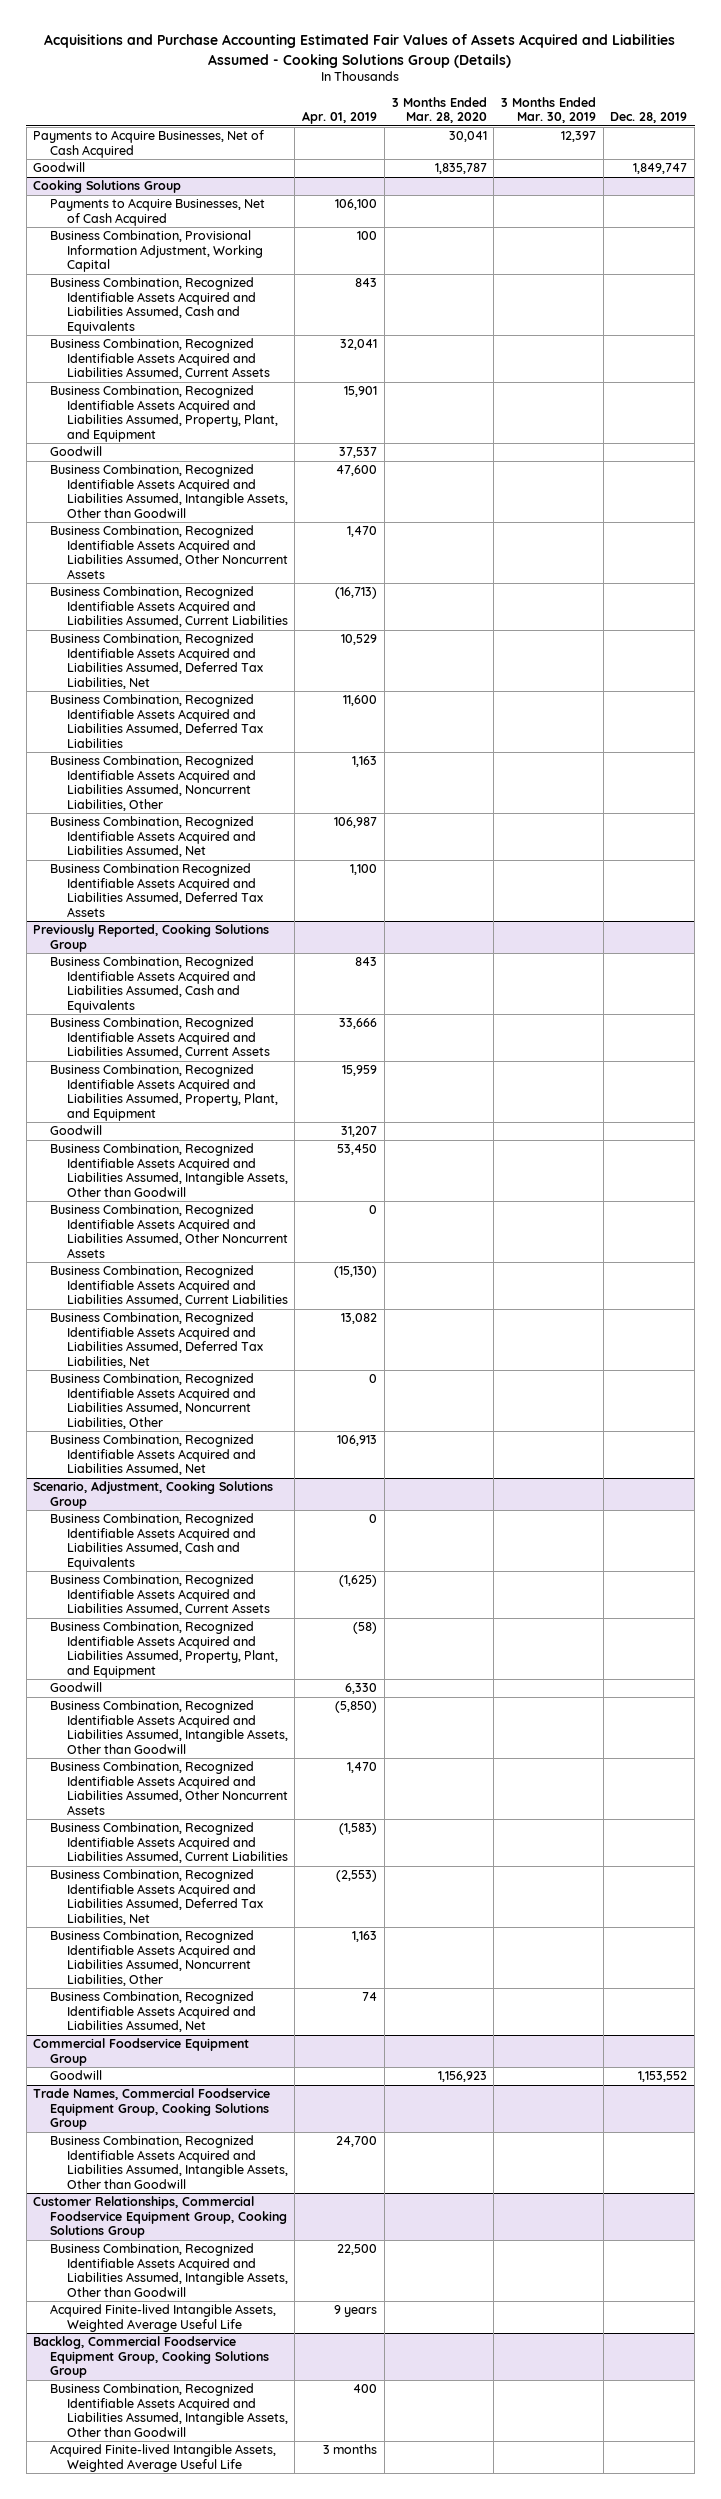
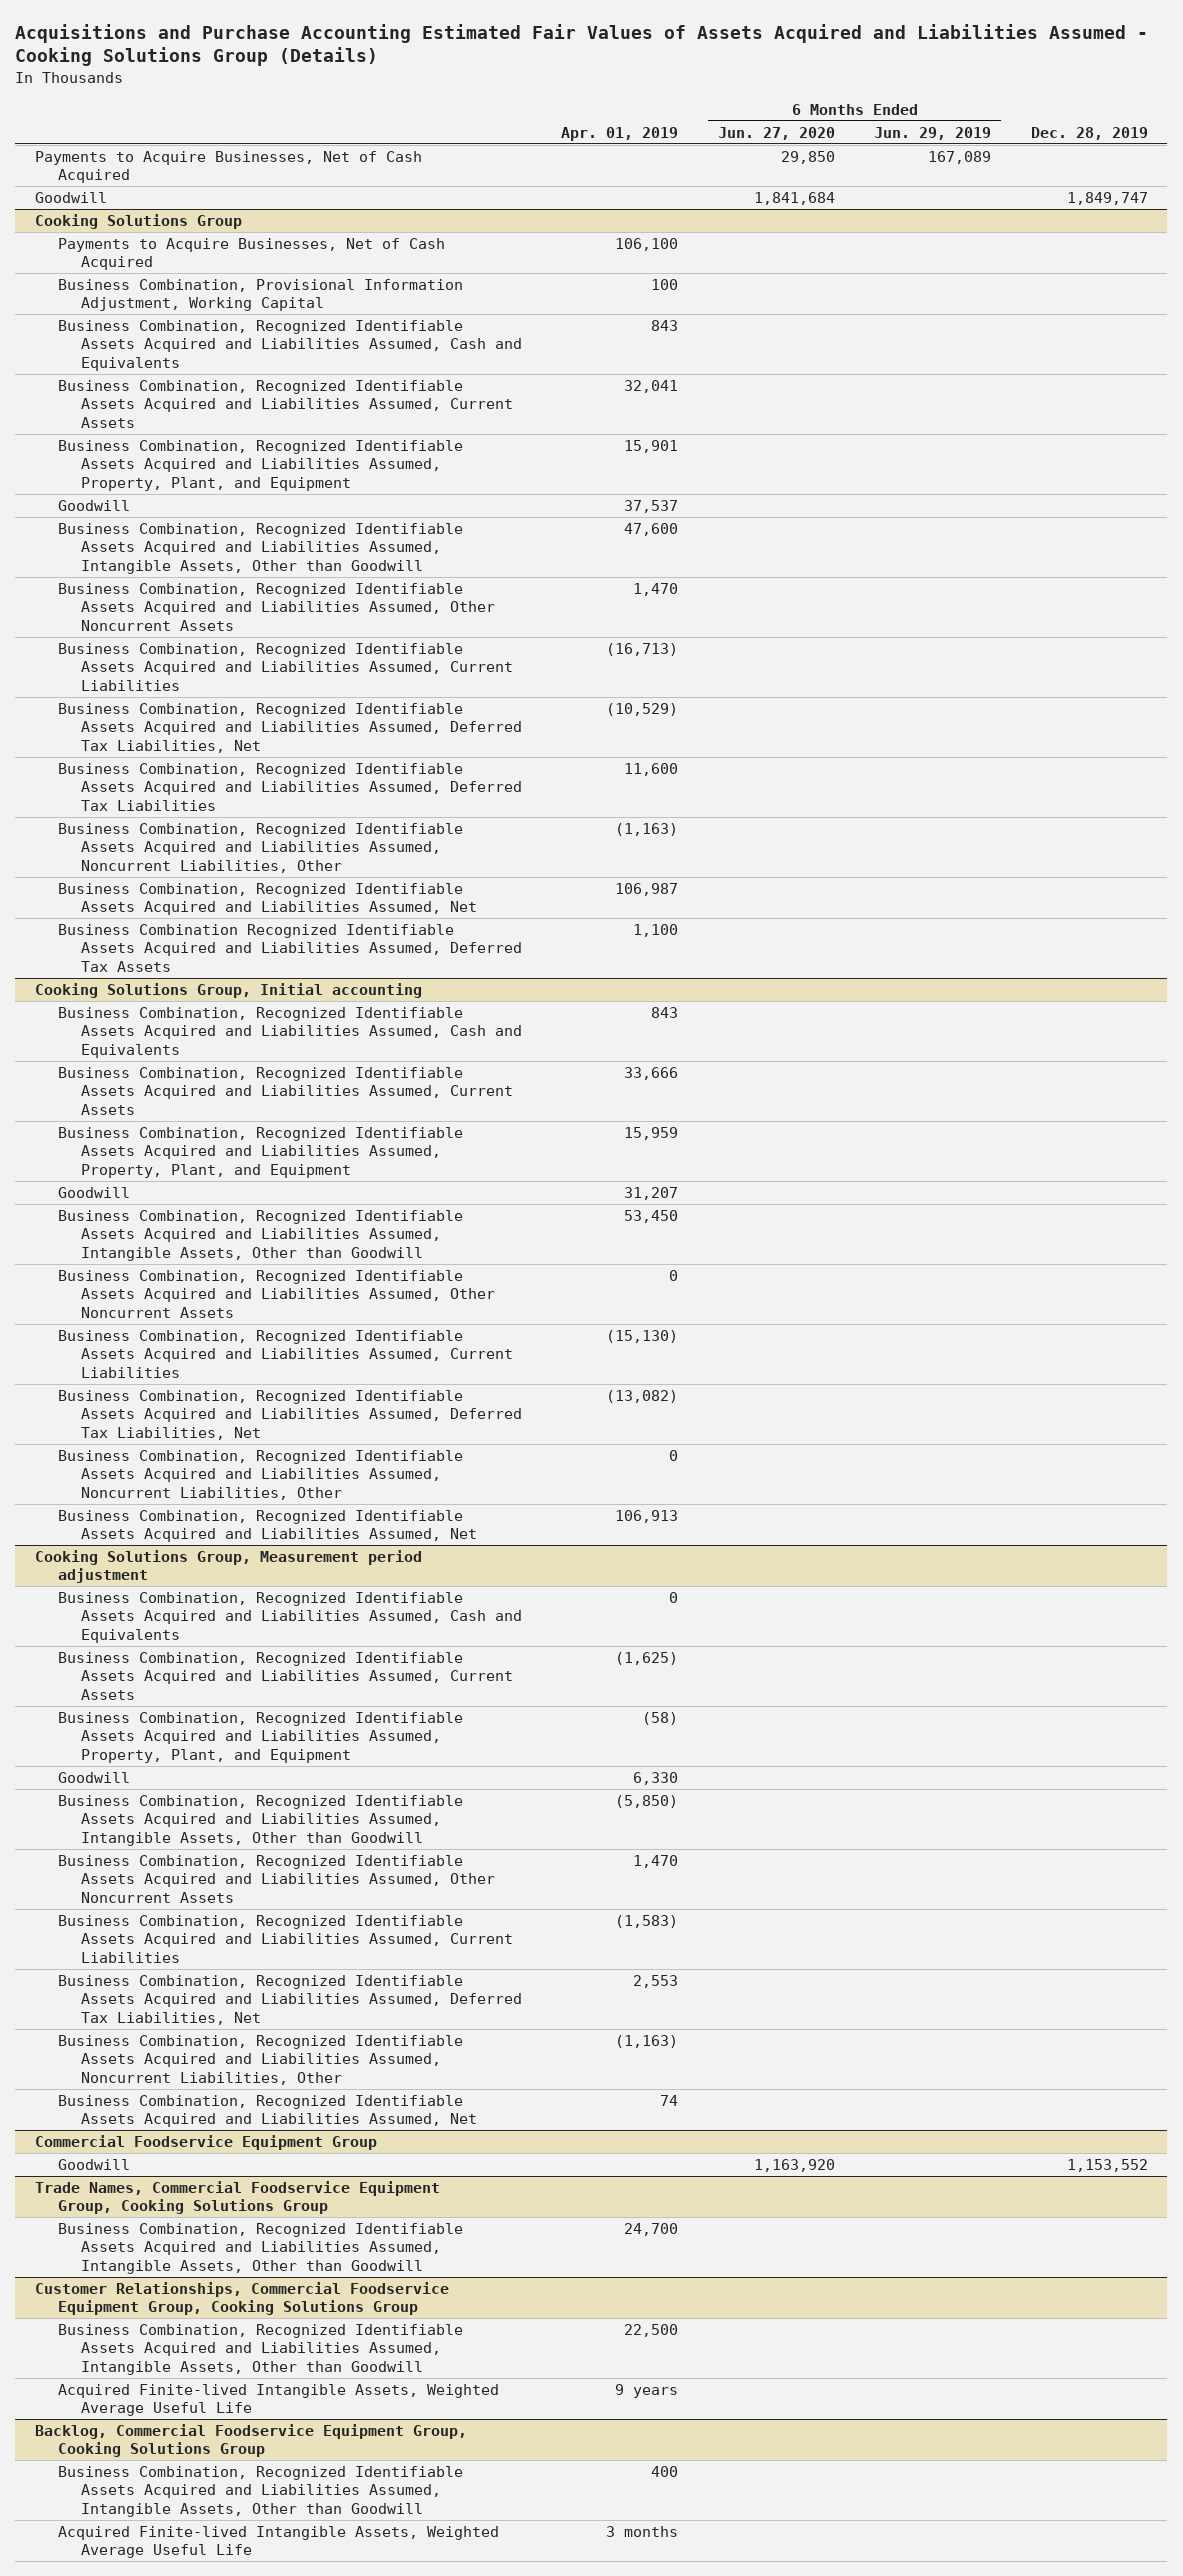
- | Apr. 01, 2019 | 3 Months Ended Mar. 28, 2020 | 3 Months Ended Mar. 30, 2019 | Dec. 28, 2019
+ | Apr. 01, 2019 | 6 Months Ended Jun. 27, 2020 | 6 Months Ended Jun. 29, 2019 | Dec. 28, 2019
@ Cooking Solutions Group
- Business Combination, Recognized Identifiable Assets Acquired and Liabilities Assumed, Deferred Tax Liabilities, Net | 10,529 | | |
+ Business Combination, Recognized Identifiable Assets Acquired and Liabilities Assumed, Deferred Tax Liabilities, Net | (10,529) | | |
- Business Combination, Recognized Identifiable Assets Acquired and Liabilities Assumed, Noncurrent Liabilities, Other | 1,163 | | |
+ Business Combination, Recognized Identifiable Assets Acquired and Liabilities Assumed, Noncurrent Liabilities, Other | (1,163) | | |
- Previously Reported, Cooking Solutions Group
+ Cooking Solutions Group, Initial accounting
- Business Combination, Recognized Identifiable Assets Acquired and Liabilities Assumed, Deferred Tax Liabilities, Net | 13,082 | | |
+ Business Combination, Recognized Identifiable Assets Acquired and Liabilities Assumed, Deferred Tax Liabilities, Net | (13,082) | | |
- Scenario, Adjustment, Cooking Solutions Group
+ Cooking Solutions Group, Measurement period adjustment
- Business Combination, Recognized Identifiable Assets Acquired and Liabilities Assumed, Deferred Tax Liabilities, Net | (2,553) | | |
- Business Combination, Recognized Identifiable Assets Acquired and Liabilities Assumed, Noncurrent Liabilities, Other | 1,163 | | |
+ Business Combination, Recognized Identifiable Assets Acquired and Liabilities Assumed, Deferred Tax Liabilities, Net | 2,553 | | |
+ Business Combination, Recognized Identifiable Assets Acquired and Liabilities Assumed, Noncurrent Liabilities, Other | (1,163) | | |

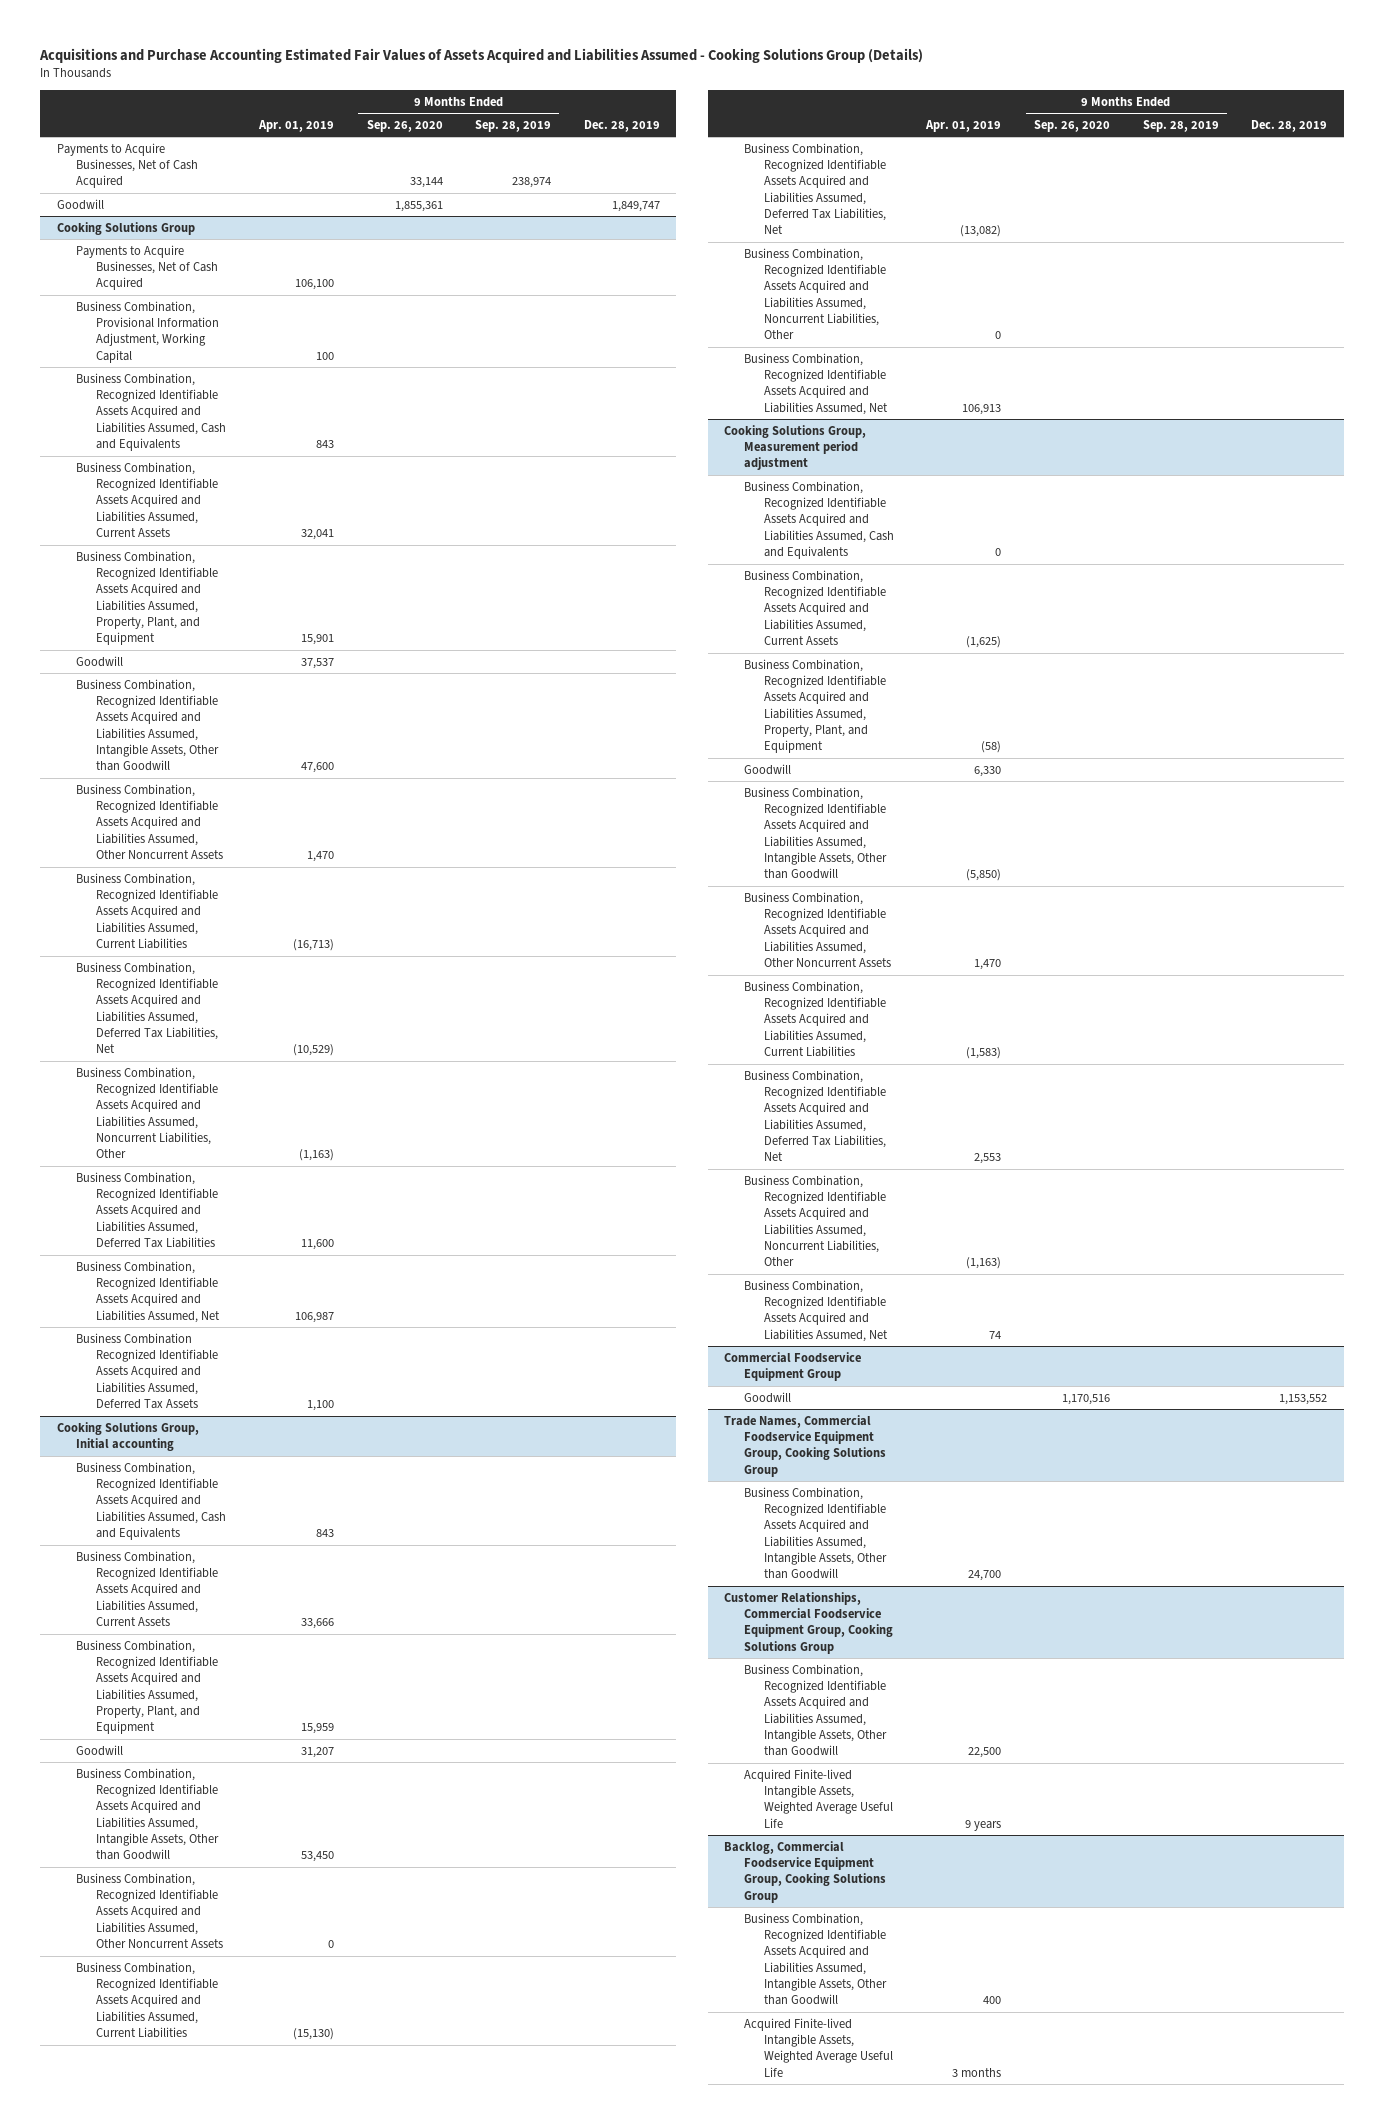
- | Apr. 01, 2019 | 6 Months Ended Jun. 27, 2020 | 6 Months Ended Jun. 29, 2019 | Dec. 28, 2019
+ | Apr. 01, 2019 | 9 Months Ended Sep. 26, 2020 | 9 Months Ended Sep. 28, 2019 | Dec. 28, 2019
@ Cooking Solutions Group
moved down: Business Combination, Recognized Identifiable Assets Acquired and Liabilities Assumed, Deferred Tax Liabilities | 11,600 | | |

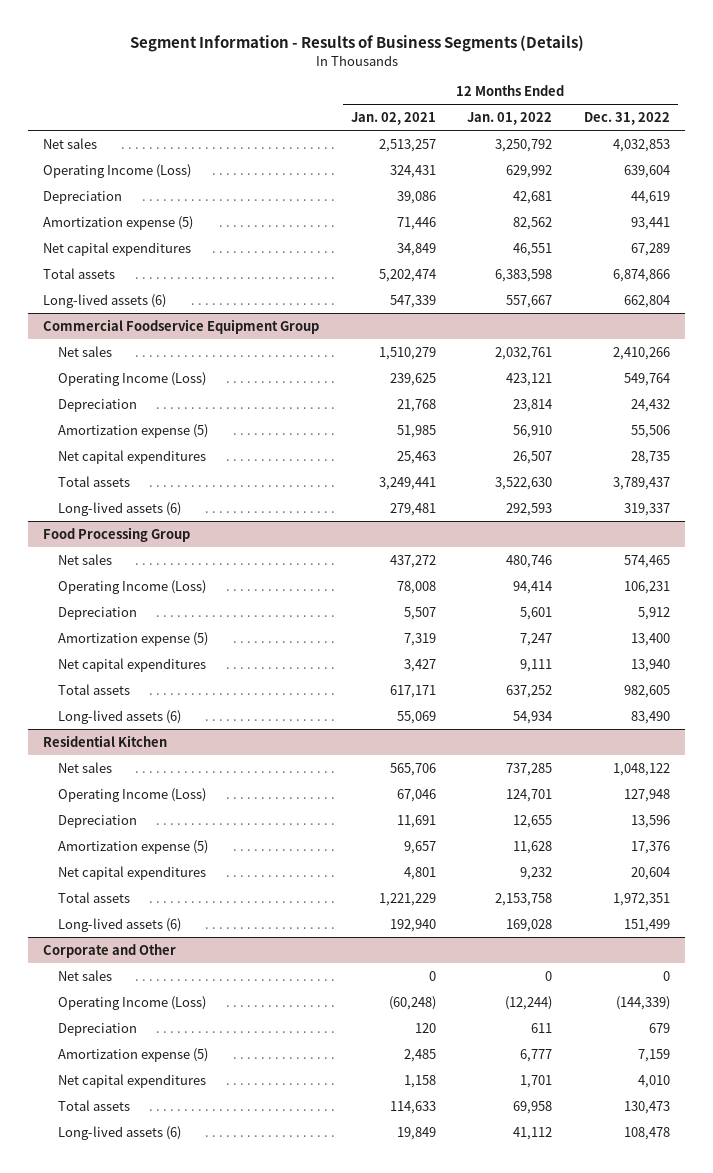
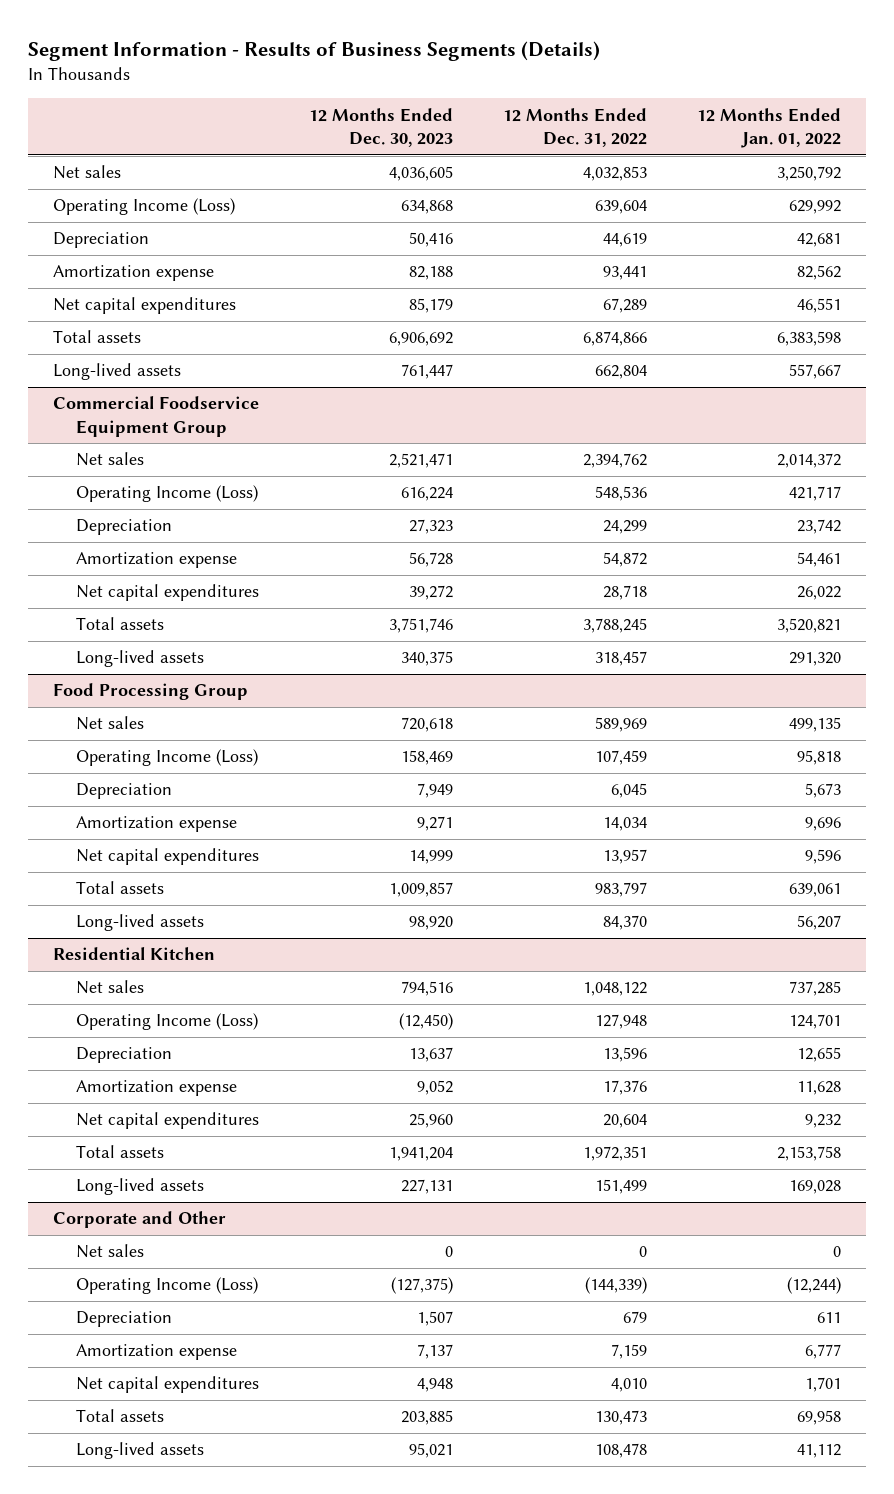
- | 12 Months Ended Jan. 02, 2021 | 12 Months Ended Jan. 01, 2022 | 12 Months Ended Dec. 31, 2022
+ | 12 Months Ended Dec. 30, 2023 | 12 Months Ended Dec. 31, 2022 | 12 Months Ended Jan. 01, 2022
- Amortization expense (5) | 71,446 | 82,562 | 93,441
+ Amortization expense | 82,188 | 93,441 | 82,562
- Long-lived assets (6) | 547,339 | 557,667 | 662,804
+ Long-lived assets | 761,447 | 662,804 | 557,667
@ Commercial Foodservice Equipment Group
- Net sales | 1,510,279 | 2,032,761 | 2,410,266
- Operating Income (Loss) | 239,625 | 423,121 | 549,764
- Depreciation | 21,768 | 23,814 | 24,432
- Amortization expense (5) | 51,985 | 56,910 | 55,506
- Net capital expenditures | 25,463 | 26,507 | 28,735
- Total assets | 3,249,441 | 3,522,630 | 3,789,437
- Long-lived assets (6) | 279,481 | 292,593 | 319,337
+ Net sales | 2,521,471 | 2,394,762 | 2,014,372
+ Operating Income (Loss) | 616,224 | 548,536 | 421,717
+ Depreciation | 27,323 | 24,299 | 23,742
+ Amortization expense | 56,728 | 54,872 | 54,461
+ Net capital expenditures | 39,272 | 28,718 | 26,022
+ Total assets | 3,751,746 | 3,788,245 | 3,520,821
+ Long-lived assets | 340,375 | 318,457 | 291,320
@ Food Processing Group
- Net sales | 437,272 | 480,746 | 574,465
- Operating Income (Loss) | 78,008 | 94,414 | 106,231
- Depreciation | 5,507 | 5,601 | 5,912
- Amortization expense (5) | 7,319 | 7,247 | 13,400
- Net capital expenditures | 3,427 | 9,111 | 13,940
- Total assets | 617,171 | 637,252 | 982,605
- Long-lived assets (6) | 55,069 | 54,934 | 83,490
+ Net sales | 720,618 | 589,969 | 499,135
+ Operating Income (Loss) | 158,469 | 107,459 | 95,818
+ Depreciation | 7,949 | 6,045 | 5,673
+ Amortization expense | 9,271 | 14,034 | 9,696
+ Net capital expenditures | 14,999 | 13,957 | 9,596
+ Total assets | 1,009,857 | 983,797 | 639,061
+ Long-lived assets | 98,920 | 84,370 | 56,207
@ Residential Kitchen
- Amortization expense (5) | 9,657 | 11,628 | 17,376
+ Amortization expense | 9,052 | 17,376 | 11,628
- Long-lived assets (6) | 192,940 | 169,028 | 151,499
+ Long-lived assets | 227,131 | 151,499 | 169,028
@ Corporate and Other
- Amortization expense (5) | 2,485 | 6,777 | 7,159
+ Amortization expense | 7,137 | 7,159 | 6,777
- Long-lived assets (6) | 19,849 | 41,112 | 108,478
+ Long-lived assets | 95,021 | 108,478 | 41,112

